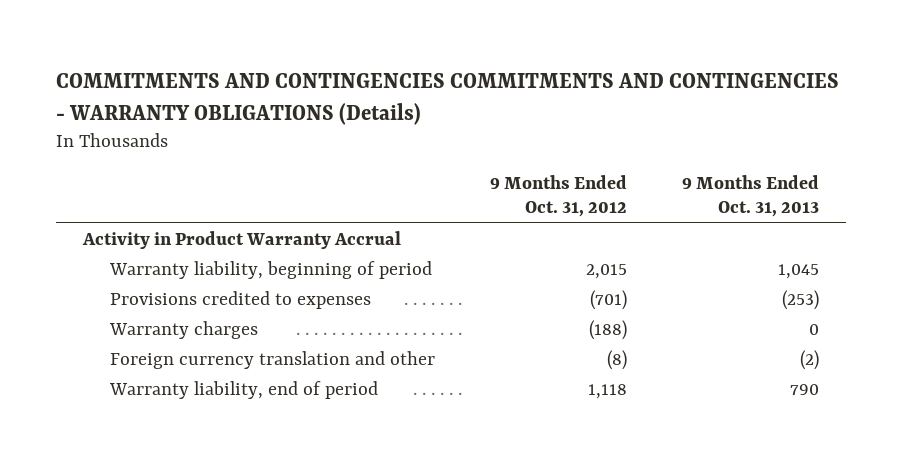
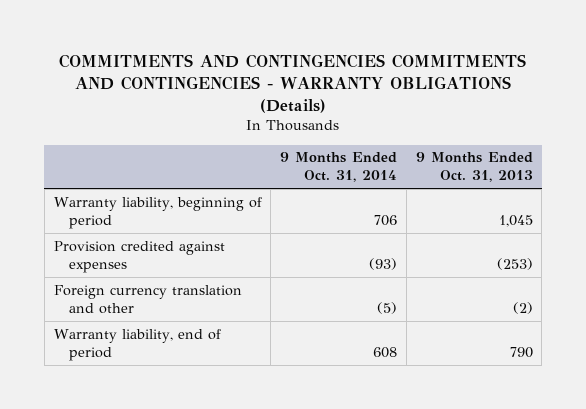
- | 9 Months Ended Oct. 31, 2012 | 9 Months Ended Oct. 31, 2013
+ | 9 Months Ended Oct. 31, 2014 | 9 Months Ended Oct. 31, 2013
- Activity in Product Warranty Accrual
- Provisions credited to expenses | (701) | (253)
- Warranty charges | (188) | 0
+ Provision credited against expenses | (93) | (253)

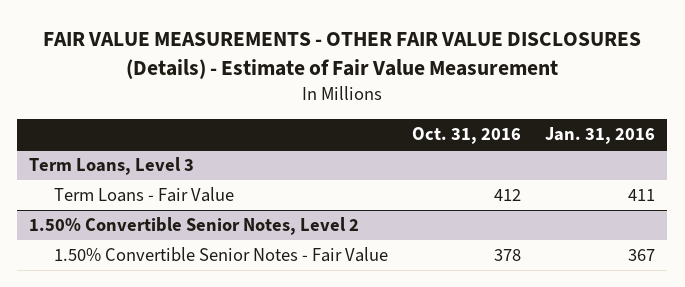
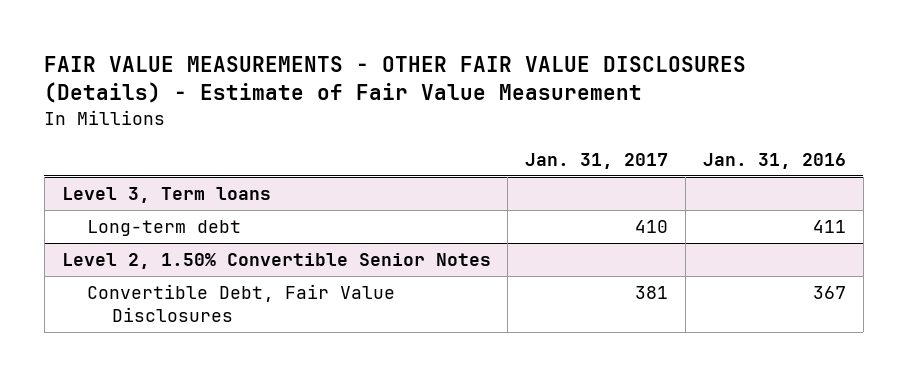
- | Oct. 31, 2016 | Jan. 31, 2016
+ | Jan. 31, 2017 | Jan. 31, 2016
- Term Loans, Level 3
- Term Loans - Fair Value | 412 | 411
- 1.50% Convertible Senior Notes, Level 2
- 1.50% Convertible Senior Notes - Fair Value | 378 | 367
+ Level 3, Term loans
+ Long-term debt | 410 | 411
+ Level 2, 1.50% Convertible Senior Notes
+ Convertible Debt, Fair Value Disclosures | 381 | 367

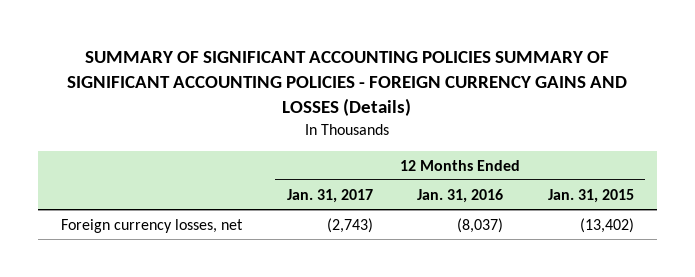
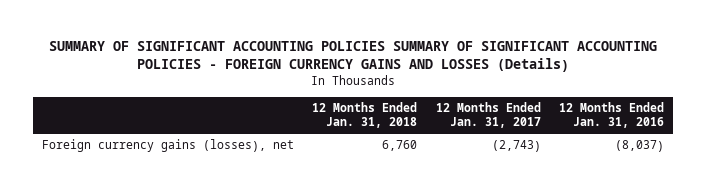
- | 12 Months Ended Jan. 31, 2017 | 12 Months Ended Jan. 31, 2016 | 12 Months Ended Jan. 31, 2015
+ | 12 Months Ended Jan. 31, 2018 | 12 Months Ended Jan. 31, 2017 | 12 Months Ended Jan. 31, 2016
- Foreign currency losses, net | (2,743) | (8,037) | (13,402)
+ Foreign currency gains (losses), net | 6,760 | (2,743) | (8,037)

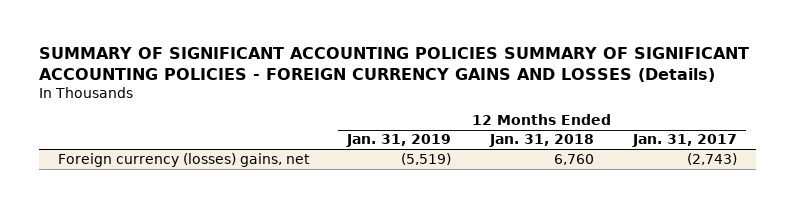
- | 12 Months Ended Jan. 31, 2018 | 12 Months Ended Jan. 31, 2017 | 12 Months Ended Jan. 31, 2016
+ | 12 Months Ended Jan. 31, 2019 | 12 Months Ended Jan. 31, 2018 | 12 Months Ended Jan. 31, 2017
- Foreign currency gains (losses), net | 6,760 | (2,743) | (8,037)
+ Foreign currency (losses) gains, net | (5,519) | 6,760 | (2,743)

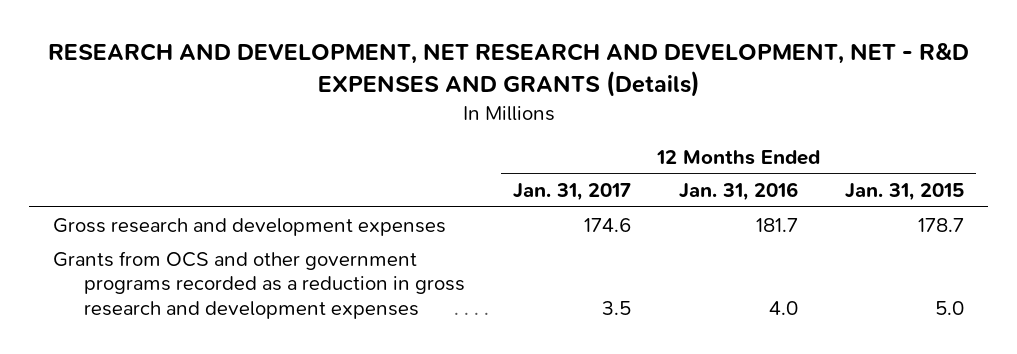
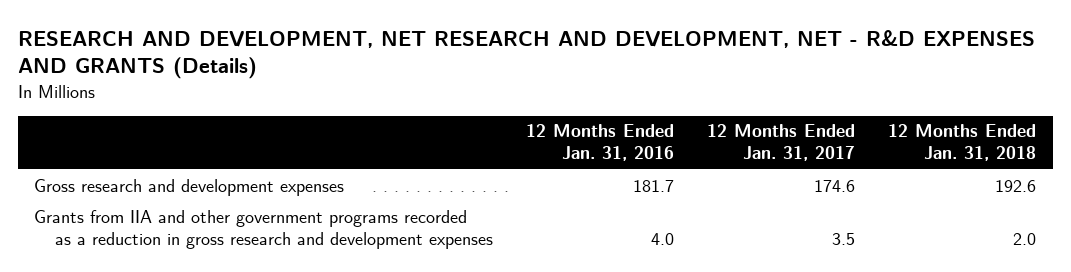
- | 12 Months Ended Jan. 31, 2017 | 12 Months Ended Jan. 31, 2016 | 12 Months Ended Jan. 31, 2015
+ | 12 Months Ended Jan. 31, 2016 | 12 Months Ended Jan. 31, 2017 | 12 Months Ended Jan. 31, 2018
- Grants from OCS and other government programs recorded as a reduction in gross research and development expenses | 3.5 | 4.0 | 5.0
+ Grants from IIA and other government programs recorded as a reduction in gross research and development expenses | 4.0 | 3.5 | 2.0

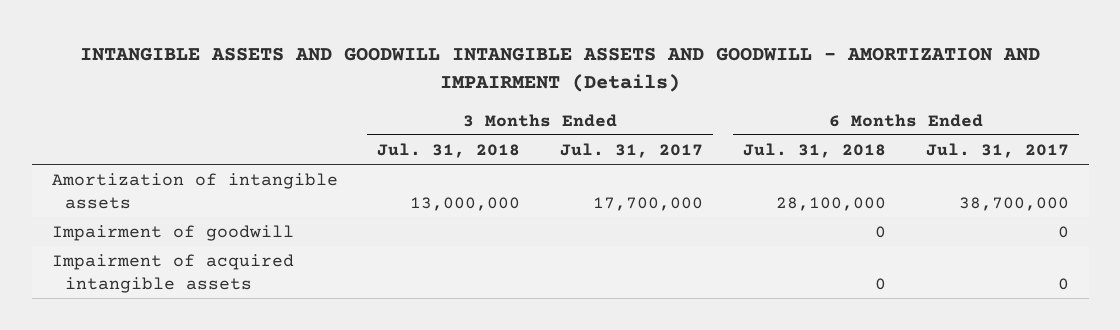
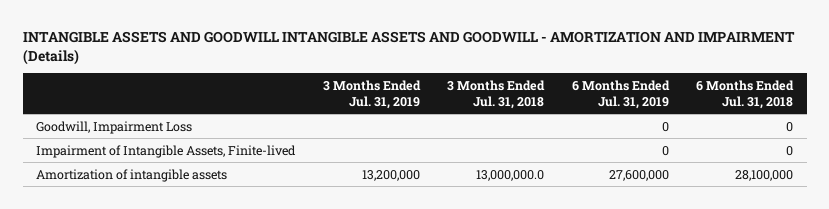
- | 3 Months Ended Jul. 31, 2018 | 3 Months Ended Jul. 31, 2017 | 6 Months Ended Jul. 31, 2018 | 6 Months Ended Jul. 31, 2017
+ | 3 Months Ended Jul. 31, 2019 | 3 Months Ended Jul. 31, 2018 | 6 Months Ended Jul. 31, 2019 | 6 Months Ended Jul. 31, 2018
- Amortization of intangible assets | 13,000,000 | 17,700,000 | 28,100,000 | 38,700,000
- Impairment of goodwill | | | 0 | 0
- Impairment of acquired intangible assets | | | 0 | 0
+ Goodwill, Impairment Loss | | | 0 | 0
+ Impairment of Intangible Assets, Finite-lived | | | 0 | 0
+ Amortization of intangible assets | 13,200,000 | 13,000,000.0 | 27,600,000 | 28,100,000

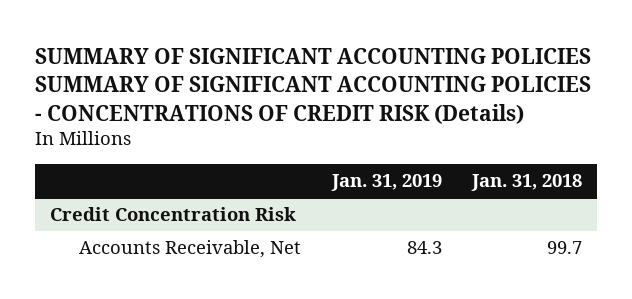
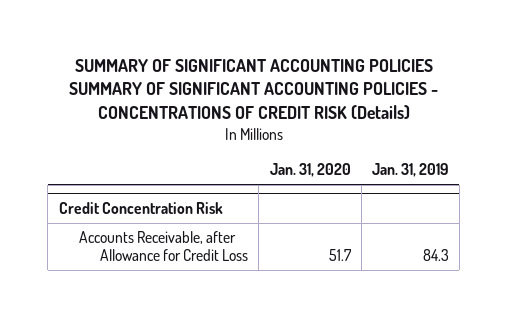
- | Jan. 31, 2019 | Jan. 31, 2018
+ | Jan. 31, 2020 | Jan. 31, 2019
@ Credit Concentration Risk
- Accounts Receivable, Net | 84.3 | 99.7
+ Accounts Receivable, after Allowance for Credit Loss | 51.7 | 84.3

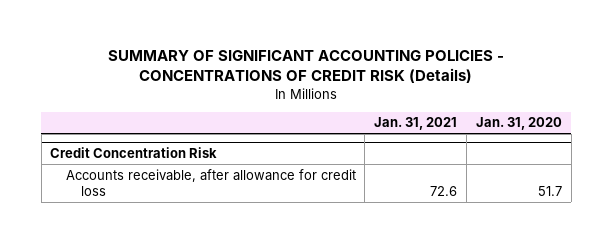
- SUMMARY OF SIGNIFICANT ACCOUNTING POLICIES SUMMARY OF SIGNIFICANT ACCOUNTING POLICIES - CONCENTRATIONS OF CREDIT RISK (Details)
+ SUMMARY OF SIGNIFICANT ACCOUNTING POLICIES - CONCENTRATIONS OF CREDIT RISK (Details)
- | Jan. 31, 2020 | Jan. 31, 2019
+ | Jan. 31, 2021 | Jan. 31, 2020
@ Credit Concentration Risk
- Accounts Receivable, after Allowance for Credit Loss | 51.7 | 84.3
+ Accounts receivable, after allowance for credit loss | 72.6 | 51.7

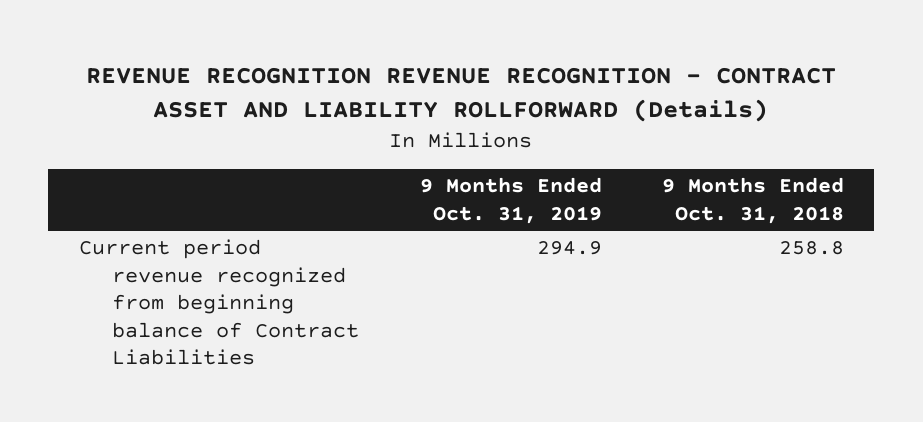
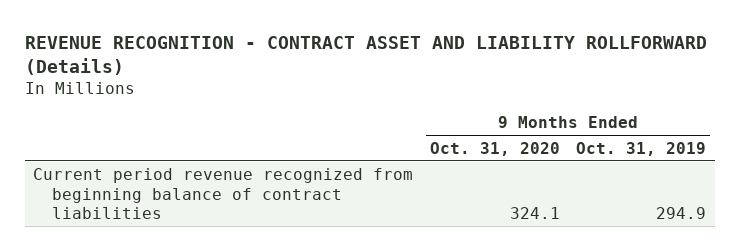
- REVENUE RECOGNITION REVENUE RECOGNITION - CONTRACT ASSET AND LIABILITY ROLLFORWARD (Details)
+ REVENUE RECOGNITION - CONTRACT ASSET AND LIABILITY ROLLFORWARD (Details)
- | 9 Months Ended Oct. 31, 2019 | 9 Months Ended Oct. 31, 2018
+ | 9 Months Ended Oct. 31, 2020 | 9 Months Ended Oct. 31, 2019
- Current period revenue recognized from beginning balance of Contract Liabilities | 294.9 | 258.8
+ Current period revenue recognized from beginning balance of contract liabilities | 324.1 | 294.9

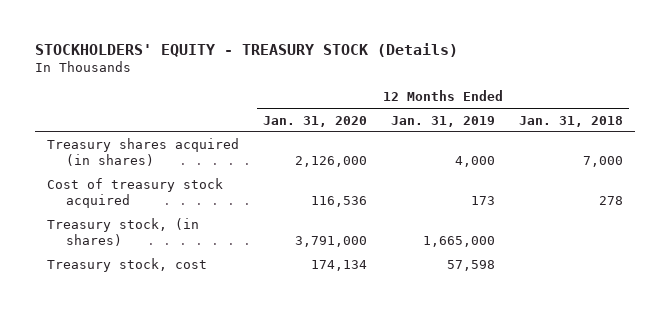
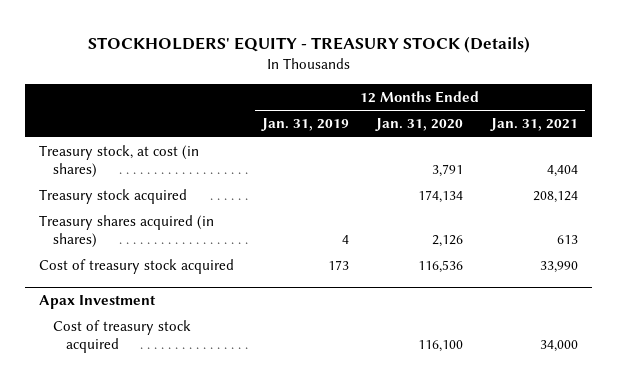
- | 12 Months Ended Jan. 31, 2020 | 12 Months Ended Jan. 31, 2019 | 12 Months Ended Jan. 31, 2018
+ | 12 Months Ended Jan. 31, 2019 | 12 Months Ended Jan. 31, 2020 | 12 Months Ended Jan. 31, 2021
- Treasury shares acquired (in shares) | 2,126,000 | 4,000 | 7,000
+ Treasury stock, at cost (in shares) | | 3,791 | 4,404
+ Treasury stock acquired | | 174,134 | 208,124
+ Treasury shares acquired (in shares) | 4 | 2,126 | 613
- Treasury stock, (in shares) | 3,791,000 | 1,665,000 |
- Treasury stock, cost | 174,134 | 57,598 |
+ Apax Investment
+ Cost of treasury stock acquired | | 116,100 | 34,000

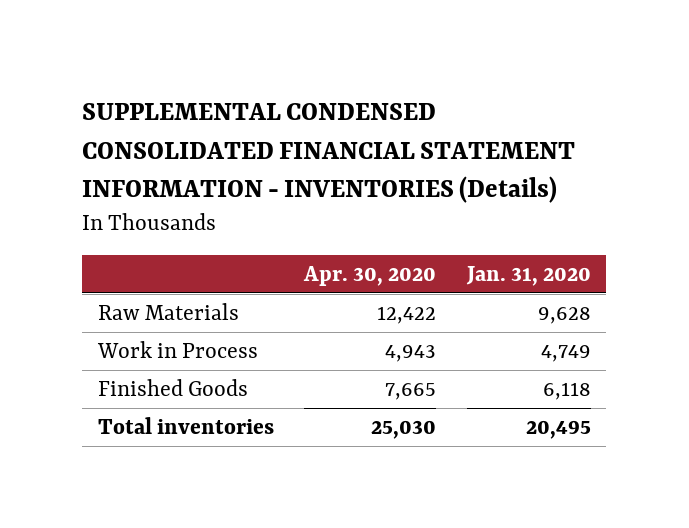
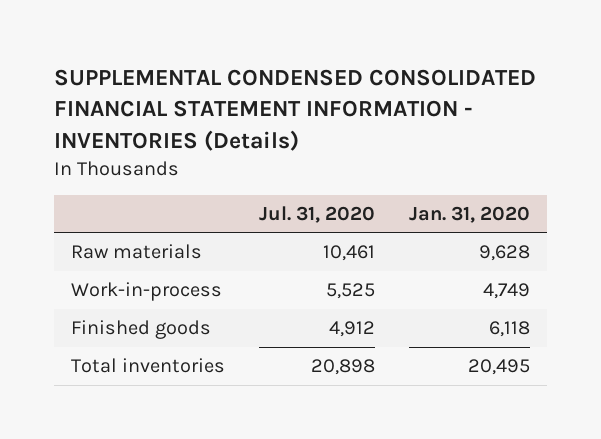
- | Apr. 30, 2020 | Jan. 31, 2020
+ | Jul. 31, 2020 | Jan. 31, 2020
- Raw Materials | 12,422 | 9,628
- Work in Process | 4,943 | 4,749
- Finished Goods | 7,665 | 6,118
+ Raw materials | 10,461 | 9,628
+ Work-in-process | 5,525 | 4,749
+ Finished goods | 4,912 | 6,118

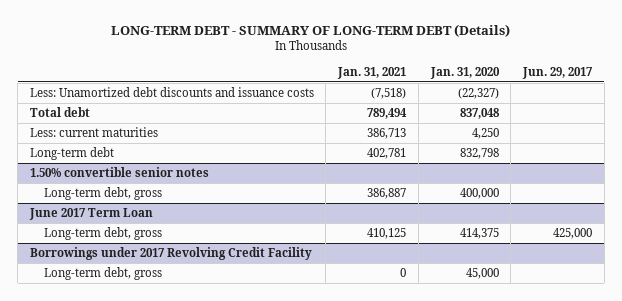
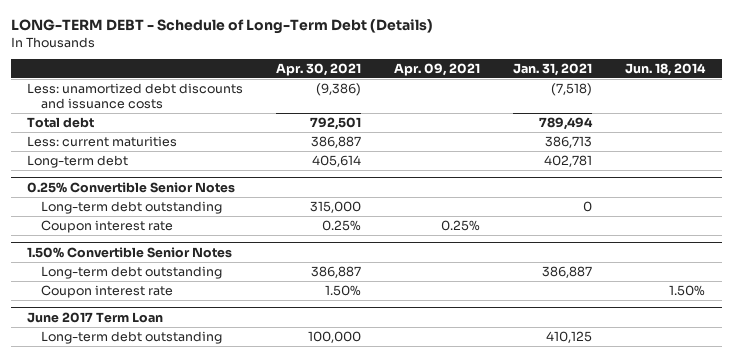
- LONG-TERM DEBT - SUMMARY OF LONG-TERM DEBT (Details)
+ LONG-TERM DEBT - Schedule of Long-Term Debt (Details)
- | Jan. 31, 2021 | Jan. 31, 2020 | Jun. 29, 2017
+ | Apr. 30, 2021 | Apr. 09, 2021 | Jan. 31, 2021 | Jun. 18, 2014
- Less: Unamortized debt discounts and issuance costs | (7,518) | (22,327) |
+ Less: unamortized debt discounts and issuance costs | (9,386) | | (7,518) |
- 1.50% convertible senior notes
- Long-term debt, gross | 386,887 | 400,000 |
+ 0.25% Convertible Senior Notes
+ Long-term debt outstanding | 315,000 | | 0 |
+ Coupon interest rate | 0.25% | 0.25% | |
+ 1.50% Convertible Senior Notes
+ Long-term debt outstanding | 386,887 | | 386,887 |
+ Coupon interest rate | 1.50% | | | 1.50%
@ June 2017 Term Loan
- Long-term debt, gross | 410,125 | 414,375 | 425,000
- Borrowings under 2017 Revolving Credit Facility
- Long-term debt, gross | 0 | 45,000 |
@ June 2017 Term Loan
+ Long-term debt outstanding | 100,000 | | 410,125 |

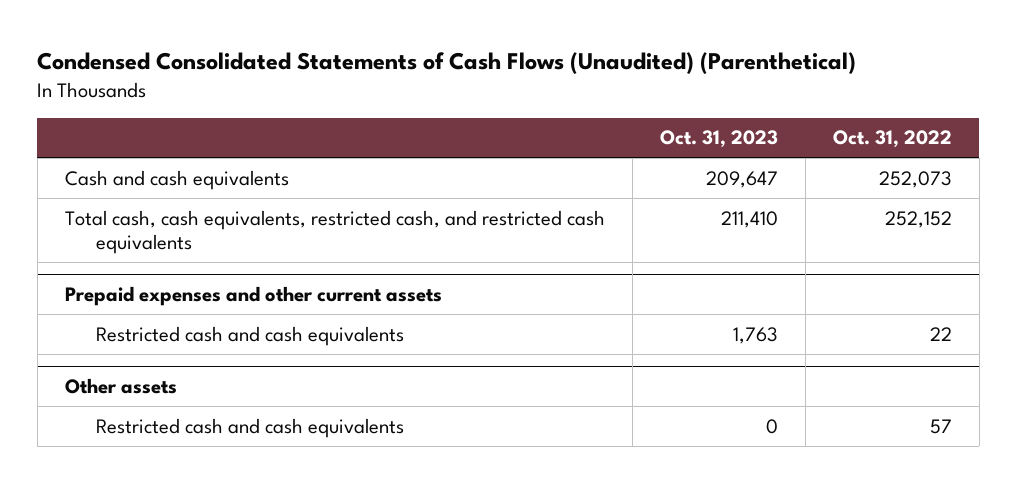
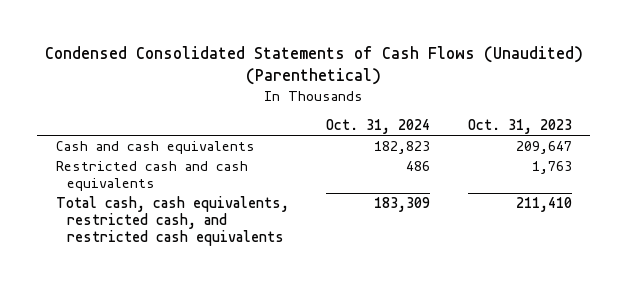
- | Oct. 31, 2023 | Oct. 31, 2022
+ | Oct. 31, 2024 | Oct. 31, 2023
- Prepaid expenses and other current assets
- Other assets
- Restricted cash and cash equivalents | 0 | 57
moved down: Total cash, cash equivalents, restricted cash, and restricted cash equivalents | 183,309 | 211,410

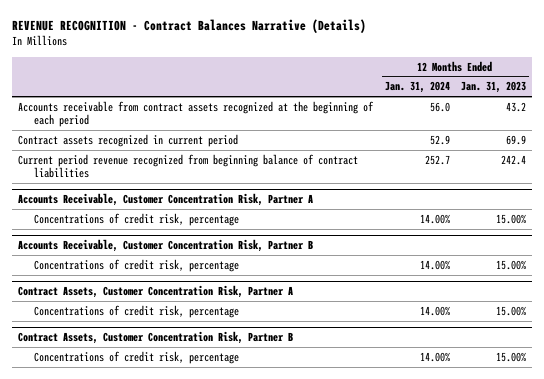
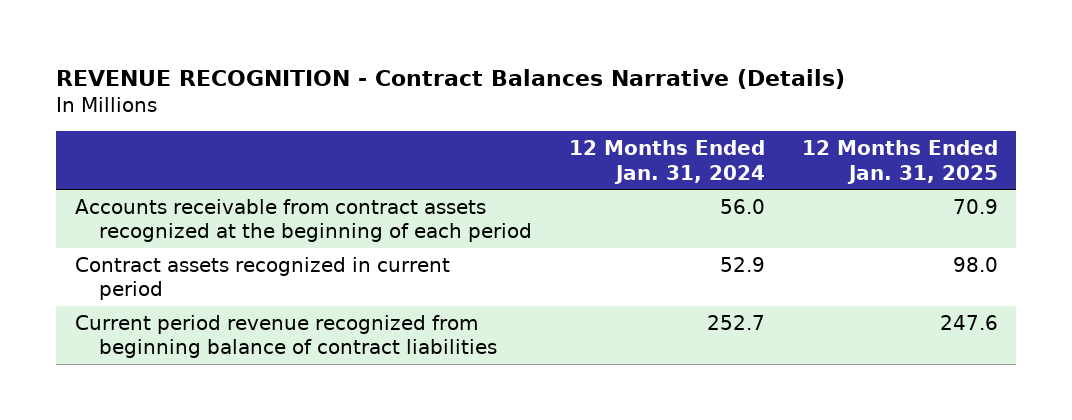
- | 12 Months Ended Jan. 31, 2024 | 12 Months Ended Jan. 31, 2023
+ | 12 Months Ended Jan. 31, 2024 | 12 Months Ended Jan. 31, 2025
- Accounts Receivable, Customer Concentration Risk, Partner A
- Concentrations of credit risk, percentage | 14.00% | 15.00%
- Accounts Receivable, Customer Concentration Risk, Partner B
- Concentrations of credit risk, percentage | 14.00% | 15.00%
- Contract Assets, Customer Concentration Risk, Partner A
- Concentrations of credit risk, percentage | 14.00% | 15.00%
- Contract Assets, Customer Concentration Risk, Partner B
- Concentrations of credit risk, percentage | 14.00% | 15.00%

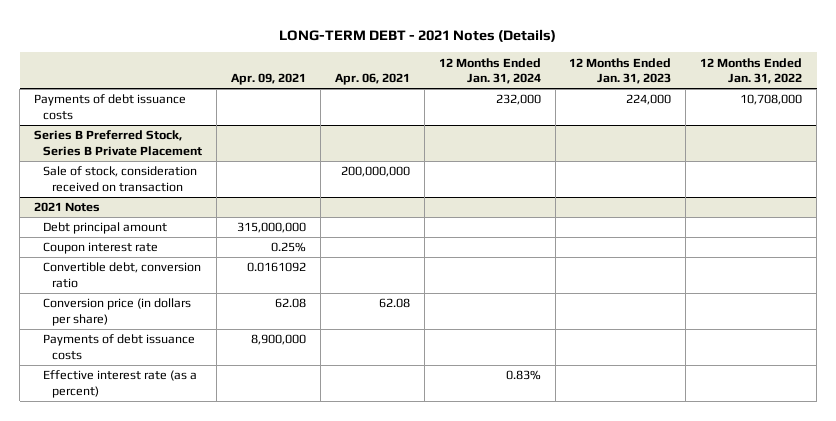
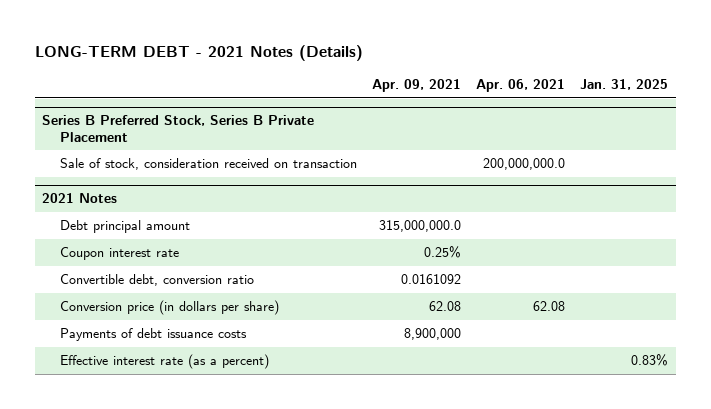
- | Apr. 09, 2021 | Apr. 06, 2021 | 12 Months Ended Jan. 31, 2024 | 12 Months Ended Jan. 31, 2023 | 12 Months Ended Jan. 31, 2022
+ | Apr. 09, 2021 | Apr. 06, 2021 | Jan. 31, 2025
- Payments of debt issuance costs | | | 232,000 | 224,000 | 10,708,000
@ Series B Preferred Stock, Series B Private Placement
- Sale of stock, consideration received on transaction | | 200,000,000 | | |
+ Sale of stock, consideration received on transaction | | 200,000,000.0 |
@ 2021 Notes
- Debt principal amount | 315,000,000 | | | |
+ Debt principal amount | 315,000,000.0 | |

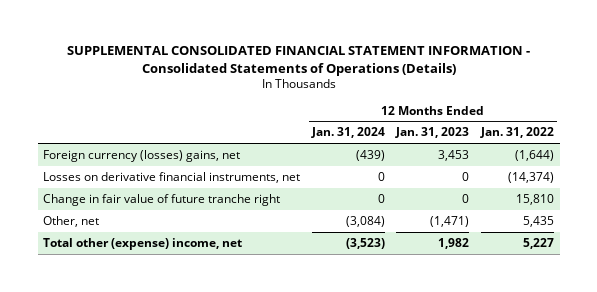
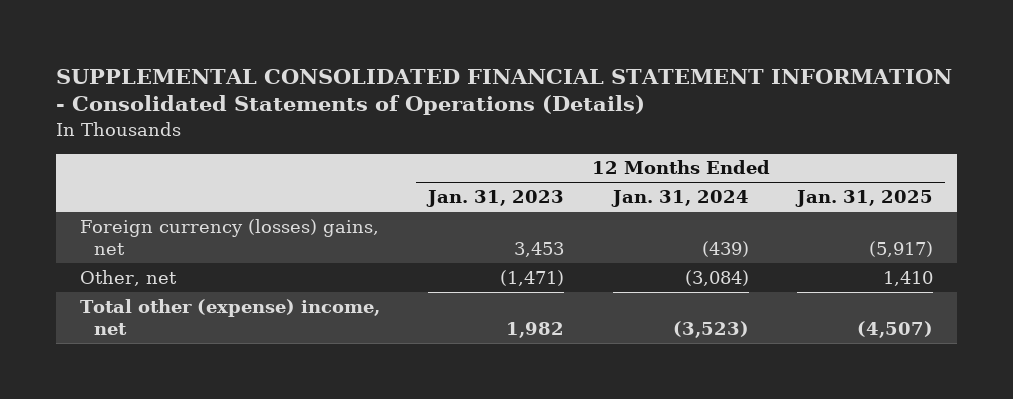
- | 12 Months Ended Jan. 31, 2024 | 12 Months Ended Jan. 31, 2023 | 12 Months Ended Jan. 31, 2022
+ | 12 Months Ended Jan. 31, 2023 | 12 Months Ended Jan. 31, 2024 | 12 Months Ended Jan. 31, 2025
- Losses on derivative financial instruments, net | 0 | 0 | (14,374)
- Change in fair value of future tranche right | 0 | 0 | 15,810

